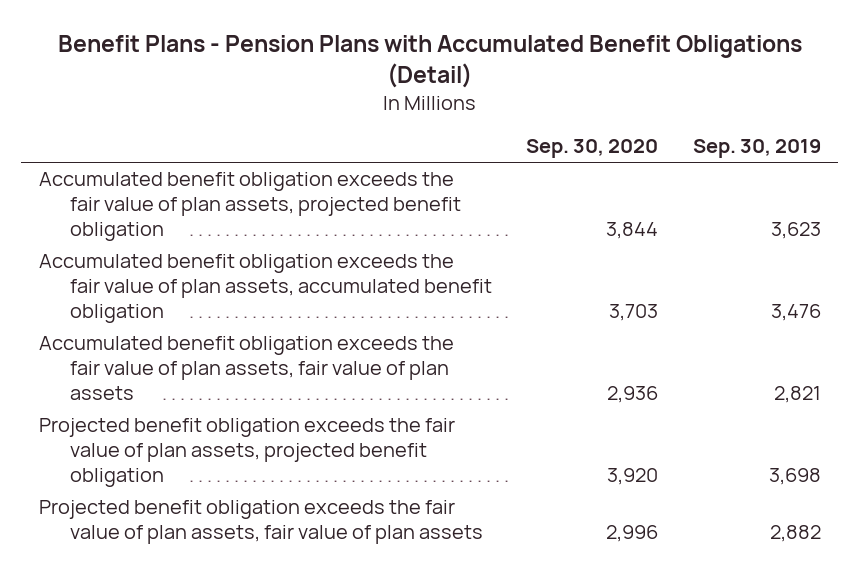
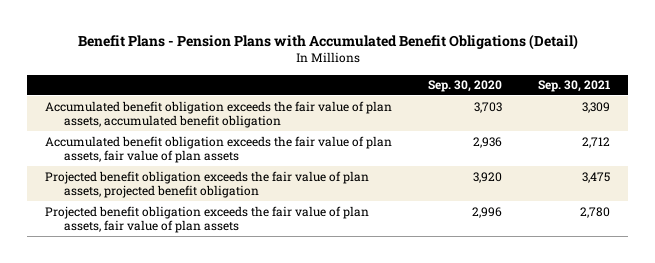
- | Sep. 30, 2020 | Sep. 30, 2019
+ | Sep. 30, 2020 | Sep. 30, 2021
- Accumulated benefit obligation exceeds the fair value of plan assets, projected benefit obligation | 3,844 | 3,623

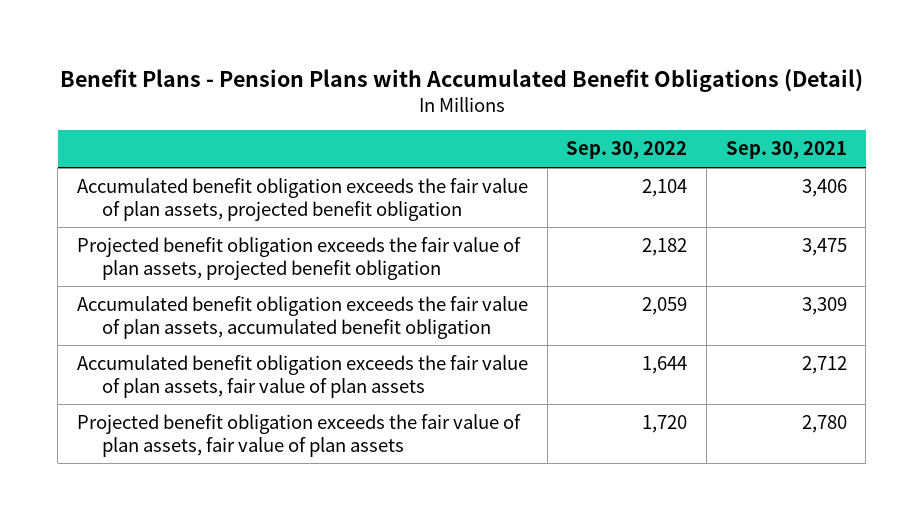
- | Sep. 30, 2020 | Sep. 30, 2021
+ | Sep. 30, 2022 | Sep. 30, 2021
+ Accumulated benefit obligation exceeds the fair value of plan assets, projected benefit obligation | 2,104 | 3,406
moved up: Projected benefit obligation exceeds the fair value of plan assets, projected benefit obligation | 2,182 | 3,475

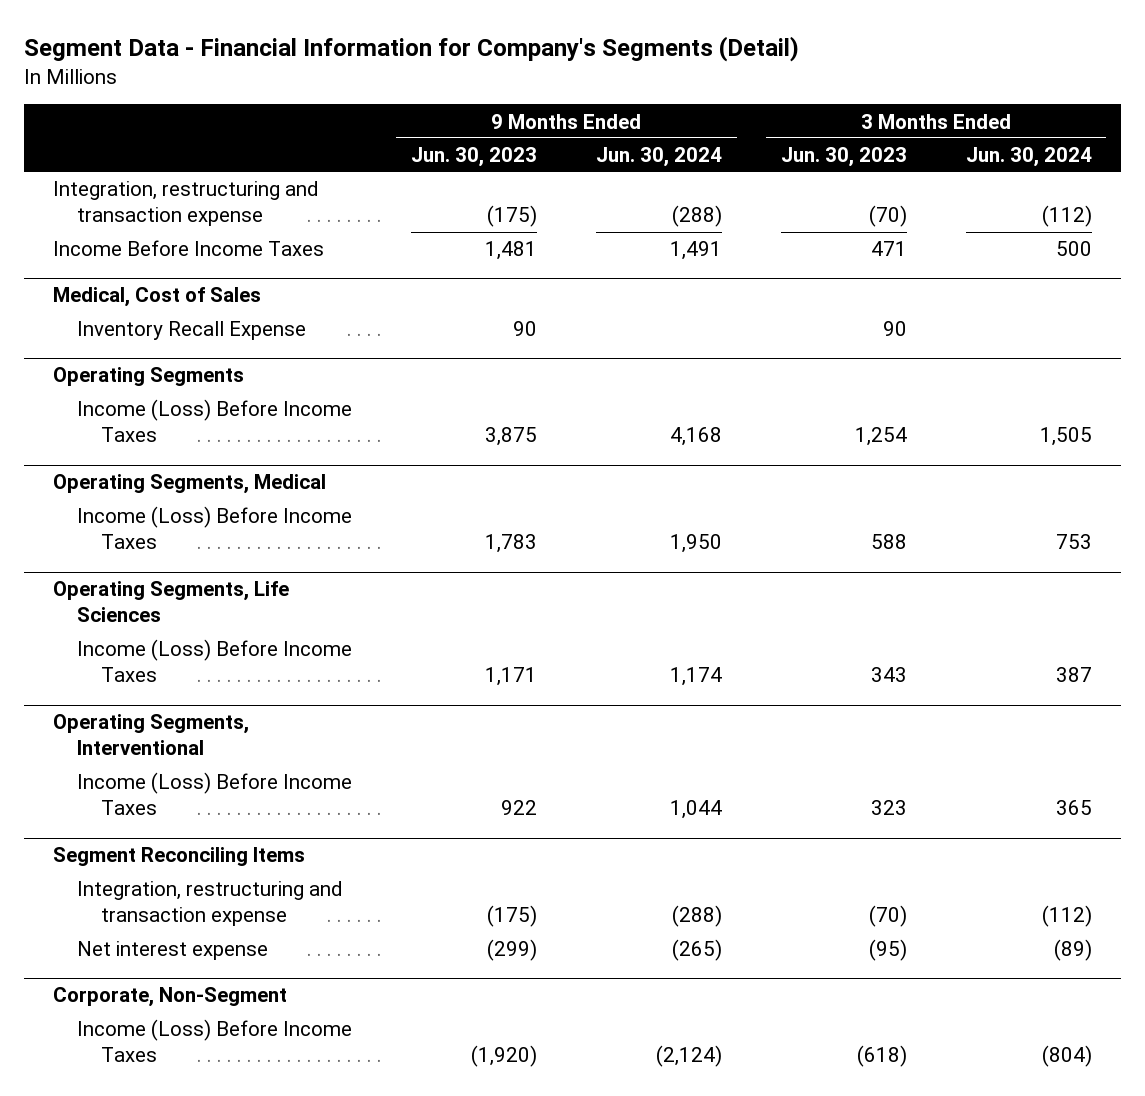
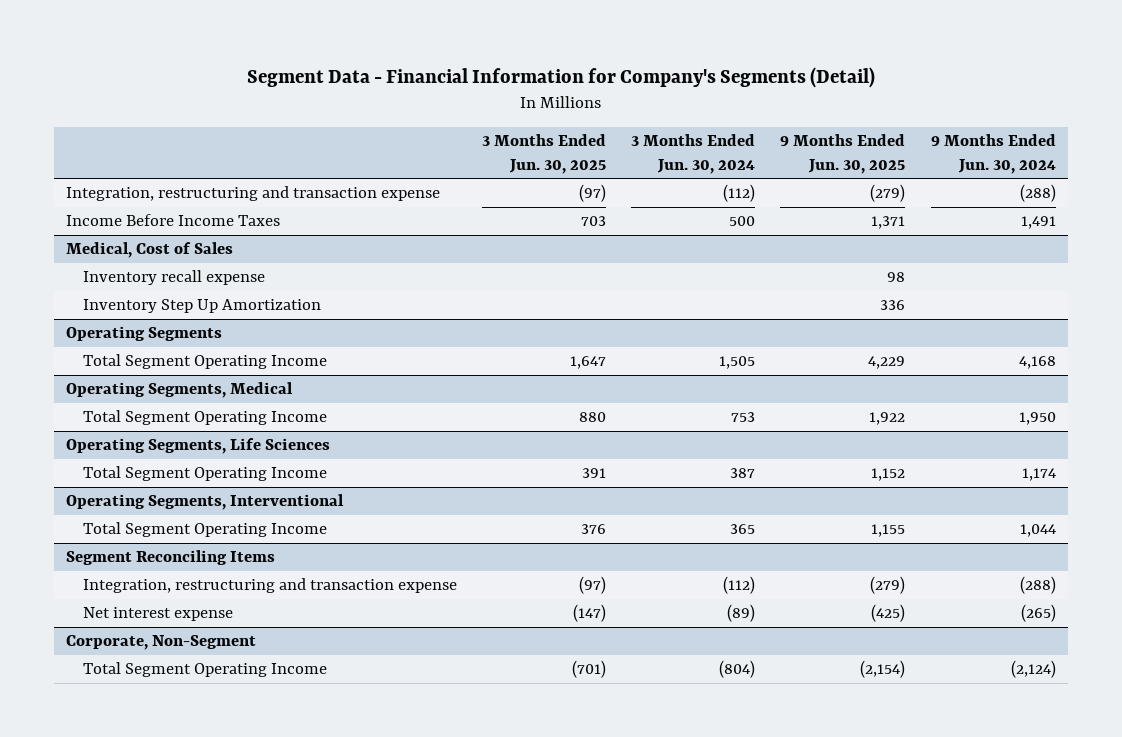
- | 9 Months Ended Jun. 30, 2023 | 9 Months Ended Jun. 30, 2024 | 3 Months Ended Jun. 30, 2023 | 3 Months Ended Jun. 30, 2024
+ | 3 Months Ended Jun. 30, 2025 | 3 Months Ended Jun. 30, 2024 | 9 Months Ended Jun. 30, 2025 | 9 Months Ended Jun. 30, 2024
@ Medical, Cost of Sales
- Inventory Recall Expense | 90 | | 90 |
+ Inventory recall expense | | | 98 |
+ Inventory Step Up Amortization | | | 336 |
@ Operating Segments
- Income (Loss) Before Income Taxes | 3,875 | 4,168 | 1,254 | 1,505
+ Total Segment Operating Income | 1,647 | 1,505 | 4,229 | 4,168
@ Operating Segments, Medical
- Income (Loss) Before Income Taxes | 1,783 | 1,950 | 588 | 753
+ Total Segment Operating Income | 880 | 753 | 1,922 | 1,950
@ Operating Segments, Life Sciences
- Income (Loss) Before Income Taxes | 1,171 | 1,174 | 343 | 387
+ Total Segment Operating Income | 391 | 387 | 1,152 | 1,174
@ Operating Segments, Interventional
- Income (Loss) Before Income Taxes | 922 | 1,044 | 323 | 365
+ Total Segment Operating Income | 376 | 365 | 1,155 | 1,044
@ Corporate, Non-Segment
- Income (Loss) Before Income Taxes | (1,920) | (2,124) | (618) | (804)
+ Total Segment Operating Income | (701) | (804) | (2,154) | (2,124)

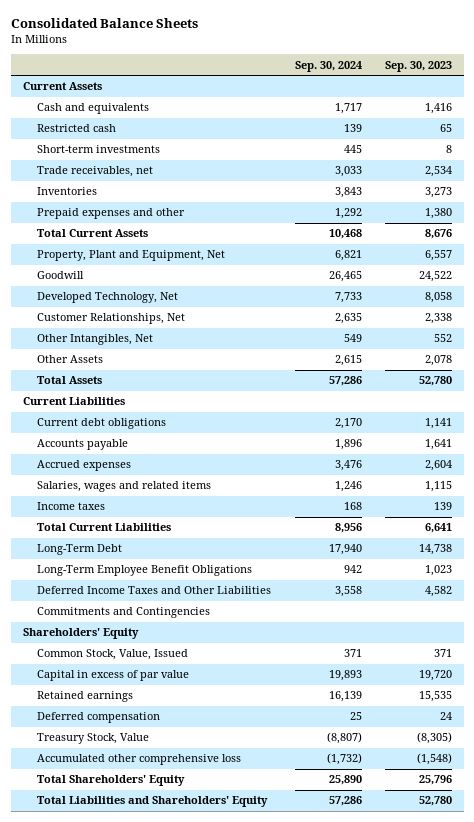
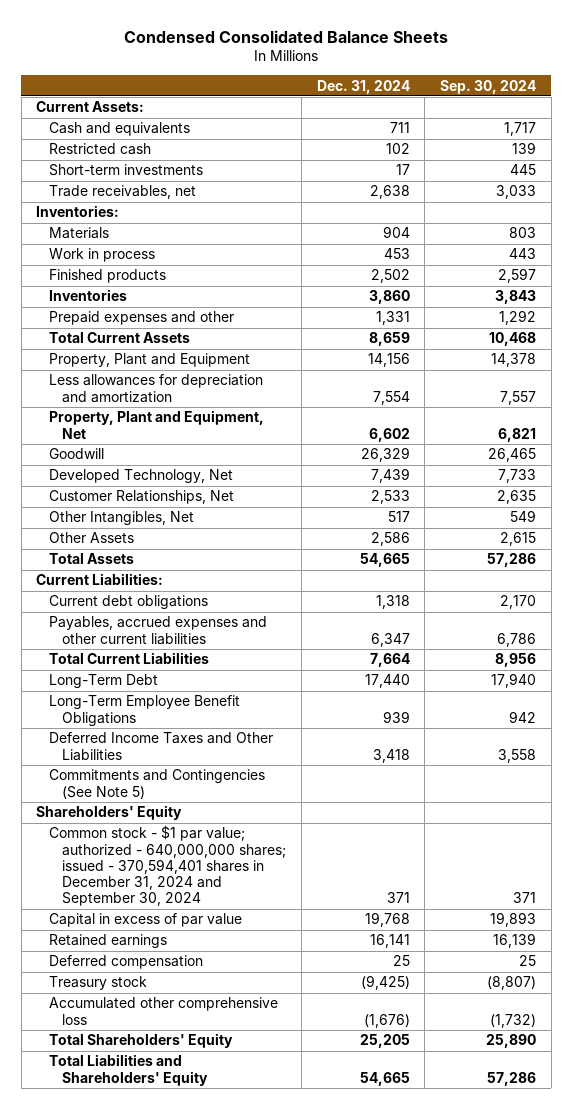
- Consolidated Balance Sheets
+ Condensed Consolidated Balance Sheets
- | Sep. 30, 2024 | Sep. 30, 2023
+ | Dec. 31, 2024 | Sep. 30, 2024
- Current Assets
+ Current Assets:
+ Inventories:
+ Materials | 904 | 803
+ Work in process | 453 | 443
+ Finished products | 2,502 | 2,597
+ Property, Plant and Equipment | 14,156 | 14,378
+ Less allowances for depreciation and amortization | 7,554 | 7,557
- Current Liabilities
+ Current Liabilities:
- Accounts payable | 1,896 | 1,641
- Accrued expenses | 3,476 | 2,604
- Salaries, wages and related items | 1,246 | 1,115
- Income taxes | 168 | 139
+ Payables, accrued expenses and other current liabilities | 6,347 | 6,786
- Commitments and Contingencies
+ Commitments and Contingencies (See Note 5)
- Common Stock, Value, Issued | 371 | 371
+ Common stock - $1 par value; authorized - 640,000,000 shares; issued - 370,594,401 shares in December 31, 2024 and September 30, 2024 | 371 | 371
- Treasury Stock, Value | (8,807) | (8,305)
+ Treasury stock | (9,425) | (8,807)

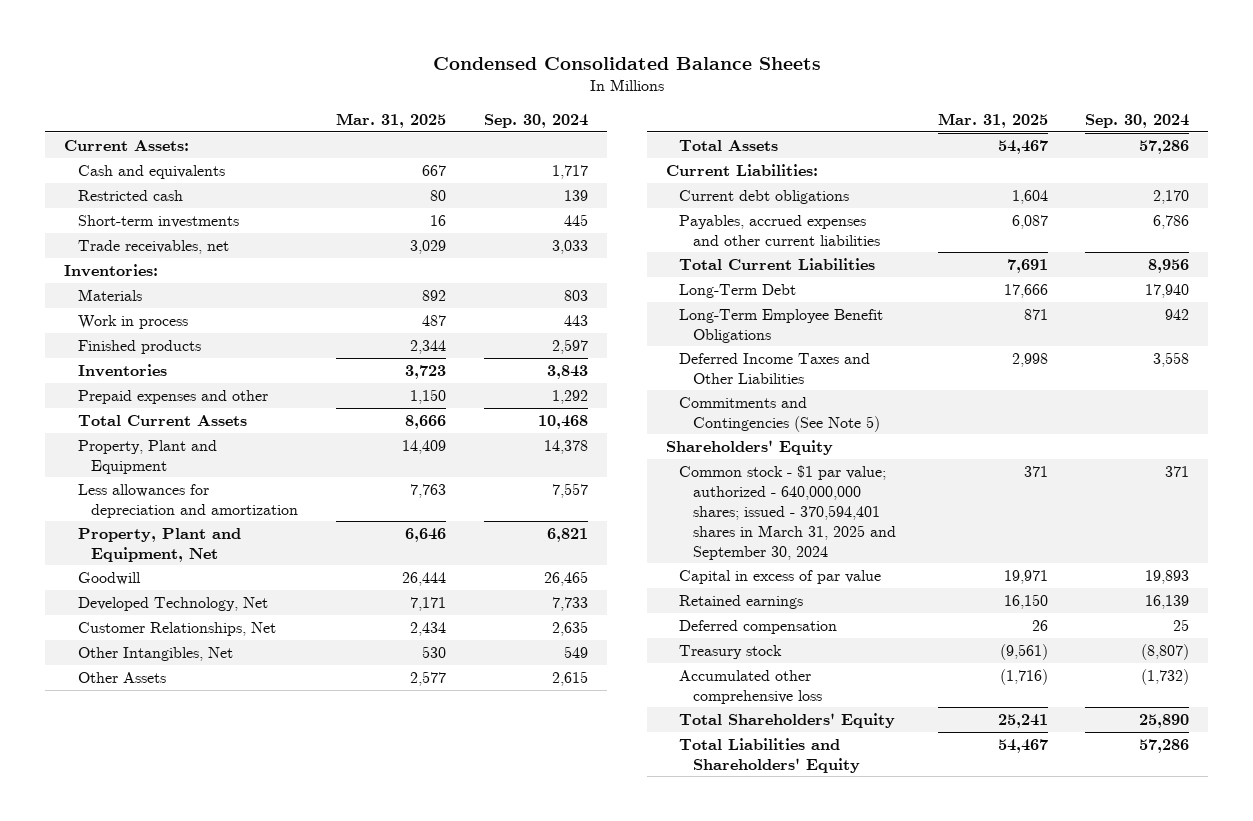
- | Dec. 31, 2024 | Sep. 30, 2024
+ | Mar. 31, 2025 | Sep. 30, 2024
- Common stock - $1 par value; authorized - 640,000,000 shares; issued - 370,594,401 shares in December 31, 2024 and September 30, 2024 | 371 | 371
+ Common stock - $1 par value; authorized - 640,000,000 shares; issued - 370,594,401 shares in March 31, 2025 and September 30, 2024 | 371 | 371

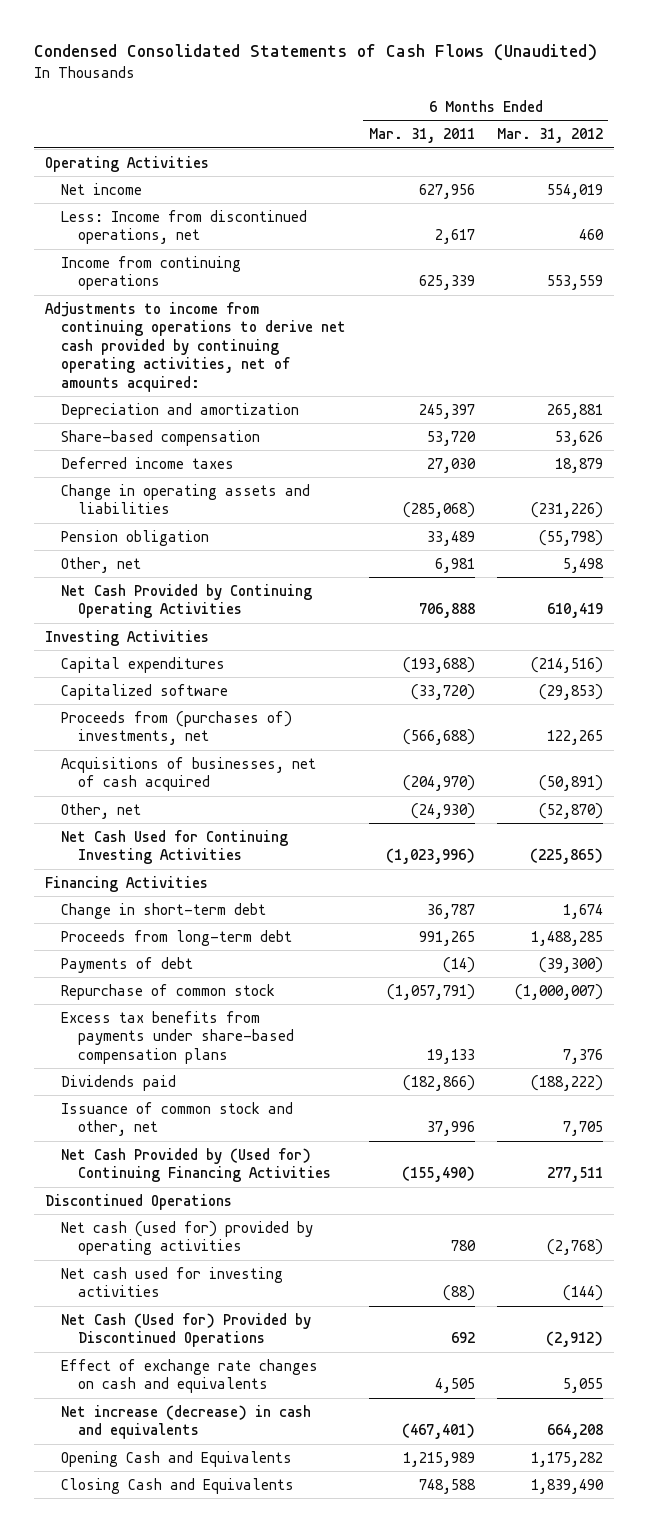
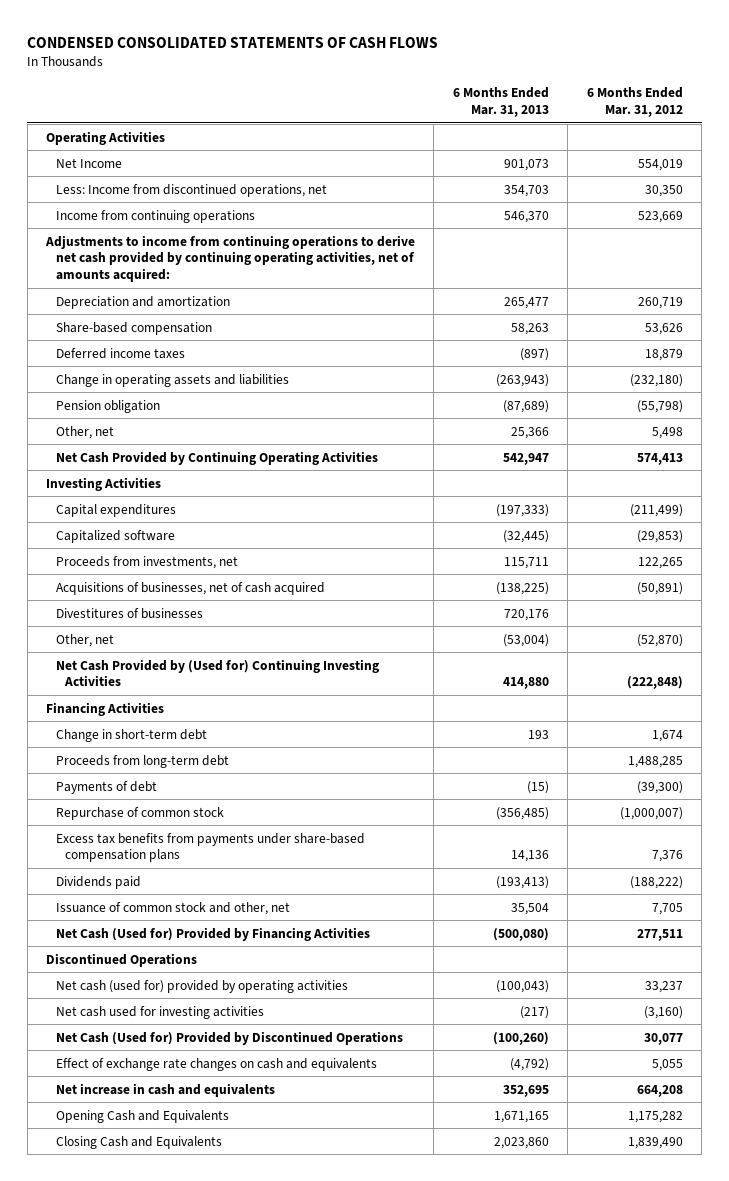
- Condensed Consolidated Statements of Cash Flows (Unaudited)
+ CONDENSED CONSOLIDATED STATEMENTS OF CASH FLOWS
- | 6 Months Ended Mar. 31, 2011 | 6 Months Ended Mar. 31, 2012
+ | 6 Months Ended Mar. 31, 2013 | 6 Months Ended Mar. 31, 2012
- Net income | 627,956 | 554,019
- Less: Income from discontinued operations, net | 2,617 | 460
- Income from continuing operations | 625,339 | 553,559
+ Net Income | 901,073 | 554,019
+ Less: Income from discontinued operations, net | 354,703 | 30,350
+ Income from continuing operations | 546,370 | 523,669
- Depreciation and amortization | 245,397 | 265,881
+ Depreciation and amortization | 265,477 | 260,719
- Change in operating assets and liabilities | (285,068) | (231,226)
+ Change in operating assets and liabilities | (263,943) | (232,180)
- Net Cash Provided by Continuing Operating Activities | 706,888 | 610,419
+ Net Cash Provided by Continuing Operating Activities | 542,947 | 574,413
- Capital expenditures | (193,688) | (214,516)
+ Capital expenditures | (197,333) | (211,499)
- Proceeds from (purchases of) investments, net | (566,688) | 122,265
+ Proceeds from investments, net | 115,711 | 122,265
+ Divestitures of businesses | 720,176 |
- Net Cash Used for Continuing Investing Activities | (1,023,996) | (225,865)
+ Net Cash Provided by (Used for) Continuing Investing Activities | 414,880 | (222,848)
- Net Cash Provided by (Used for) Continuing Financing Activities | (155,490) | 277,511
+ Net Cash (Used for) Provided by Financing Activities | (500,080) | 277,511
- Net cash (used for) provided by operating activities | 780 | (2,768)
- Net cash used for investing activities | (88) | (144)
- Net Cash (Used for) Provided by Discontinued Operations | 692 | (2,912)
+ Net cash (used for) provided by operating activities | (100,043) | 33,237
+ Net cash used for investing activities | (217) | (3,160)
+ Net Cash (Used for) Provided by Discontinued Operations | (100,260) | 30,077
- Net increase (decrease) in cash and equivalents | (467,401) | 664,208
+ Net increase in cash and equivalents | 352,695 | 664,208

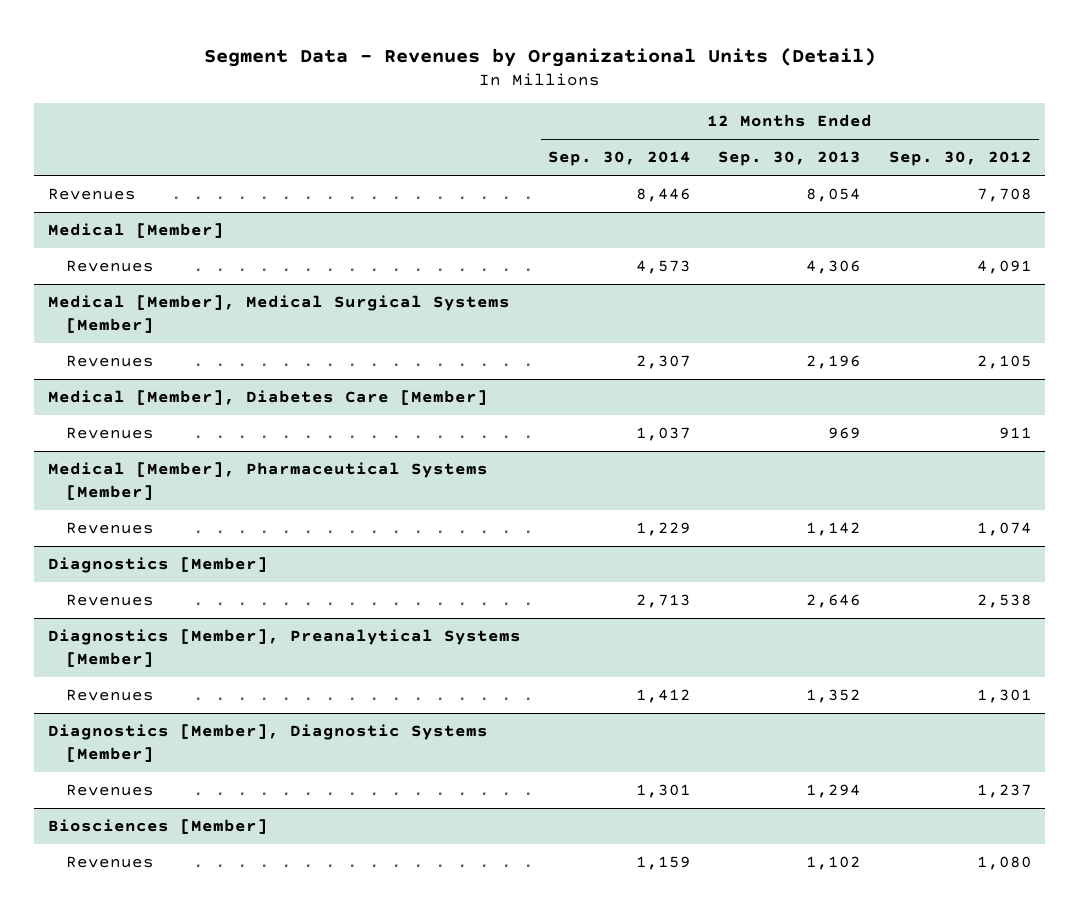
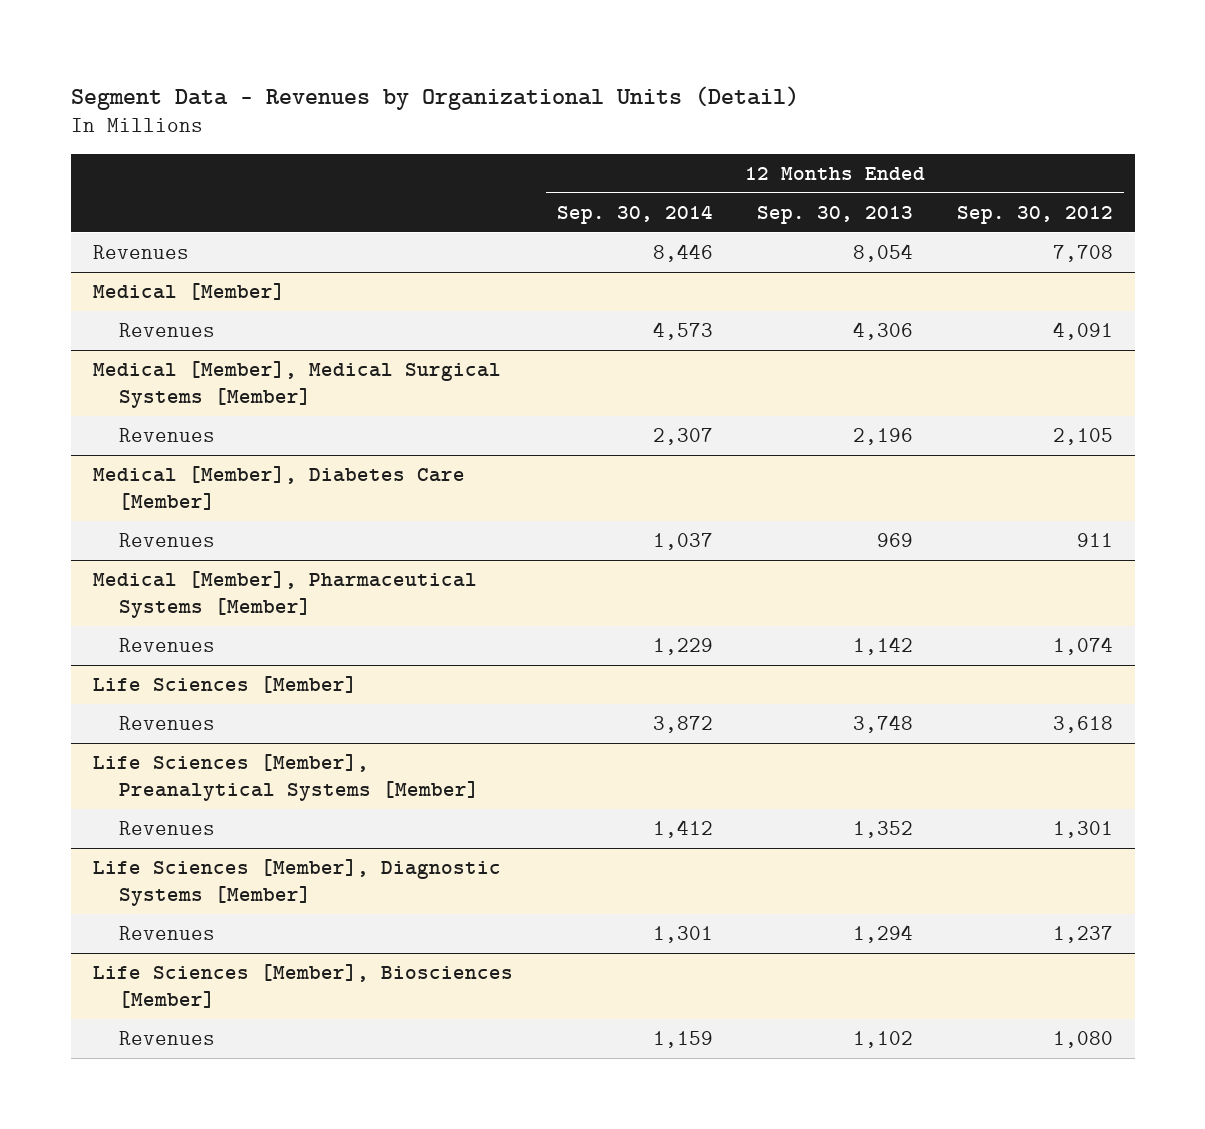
- Diagnostics [Member]
- Revenues | 2,713 | 2,646 | 2,538
- Diagnostics [Member], Preanalytical Systems [Member]
+ Life Sciences [Member]
+ Revenues | 3,872 | 3,748 | 3,618
+ Life Sciences [Member], Preanalytical Systems [Member]
- Diagnostics [Member], Diagnostic Systems [Member]
+ Life Sciences [Member], Diagnostic Systems [Member]
- Biosciences [Member]
+ Life Sciences [Member], Biosciences [Member]

